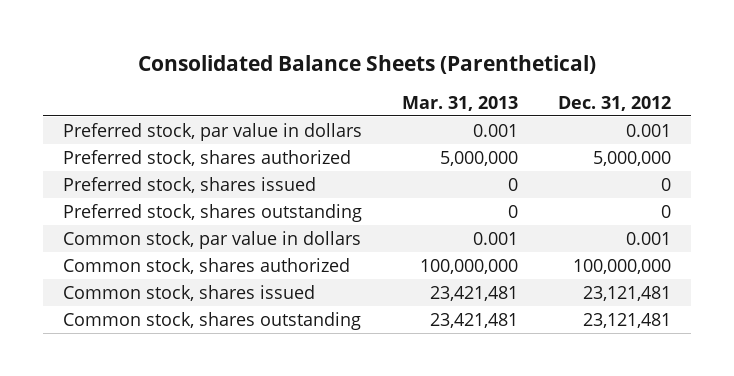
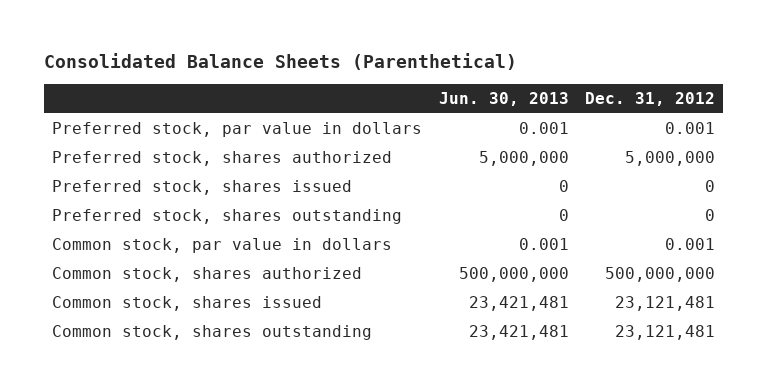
- | Mar. 31, 2013 | Dec. 31, 2012
+ | Jun. 30, 2013 | Dec. 31, 2012
- Common stock, shares authorized | 100,000,000 | 100,000,000
+ Common stock, shares authorized | 500,000,000 | 500,000,000

